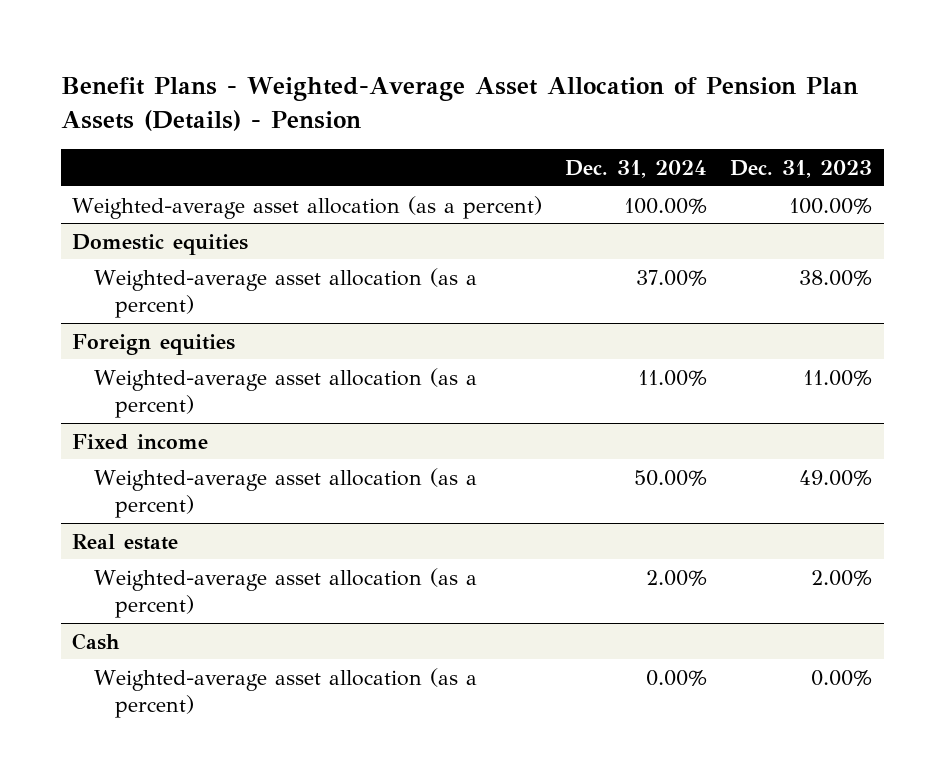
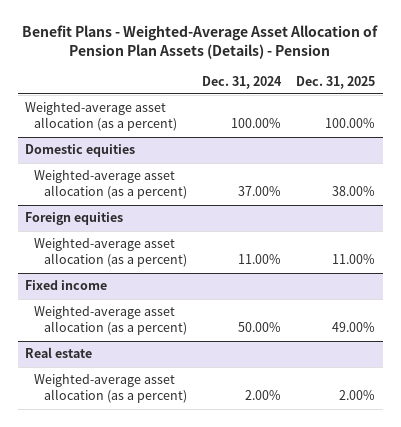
- | Dec. 31, 2024 | Dec. 31, 2023
+ | Dec. 31, 2024 | Dec. 31, 2025
- Cash
- Weighted-average asset allocation (as a percent) | 0.00% | 0.00%

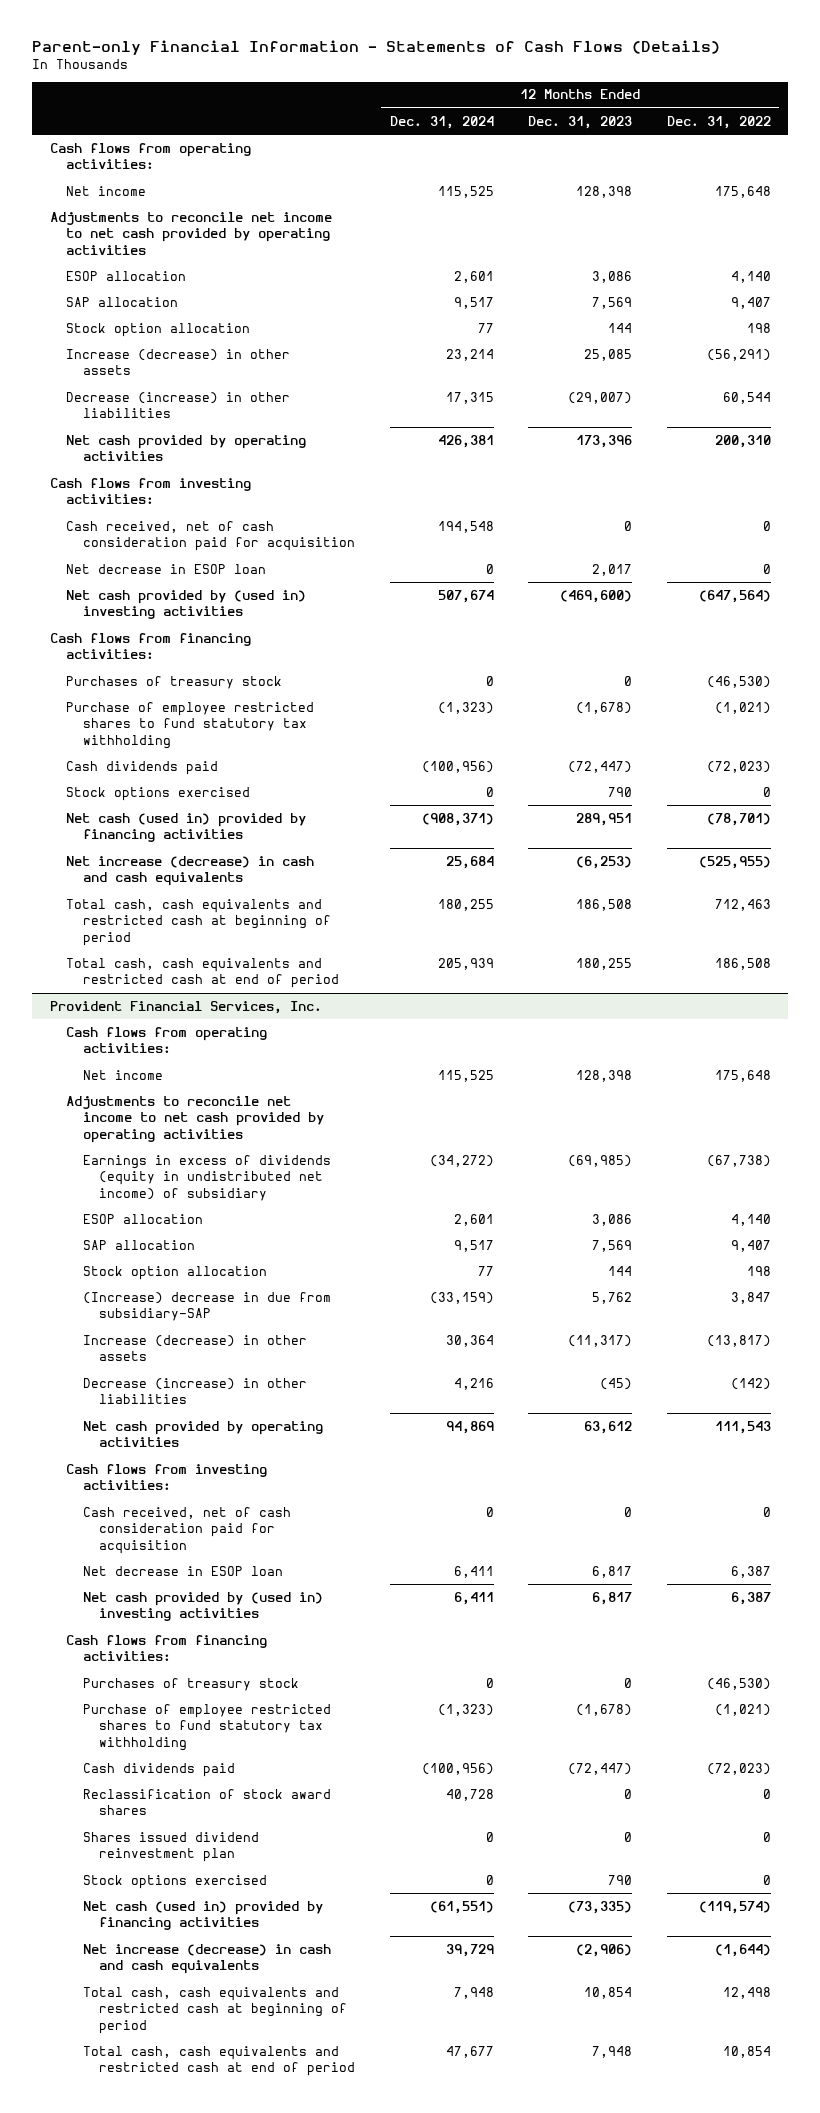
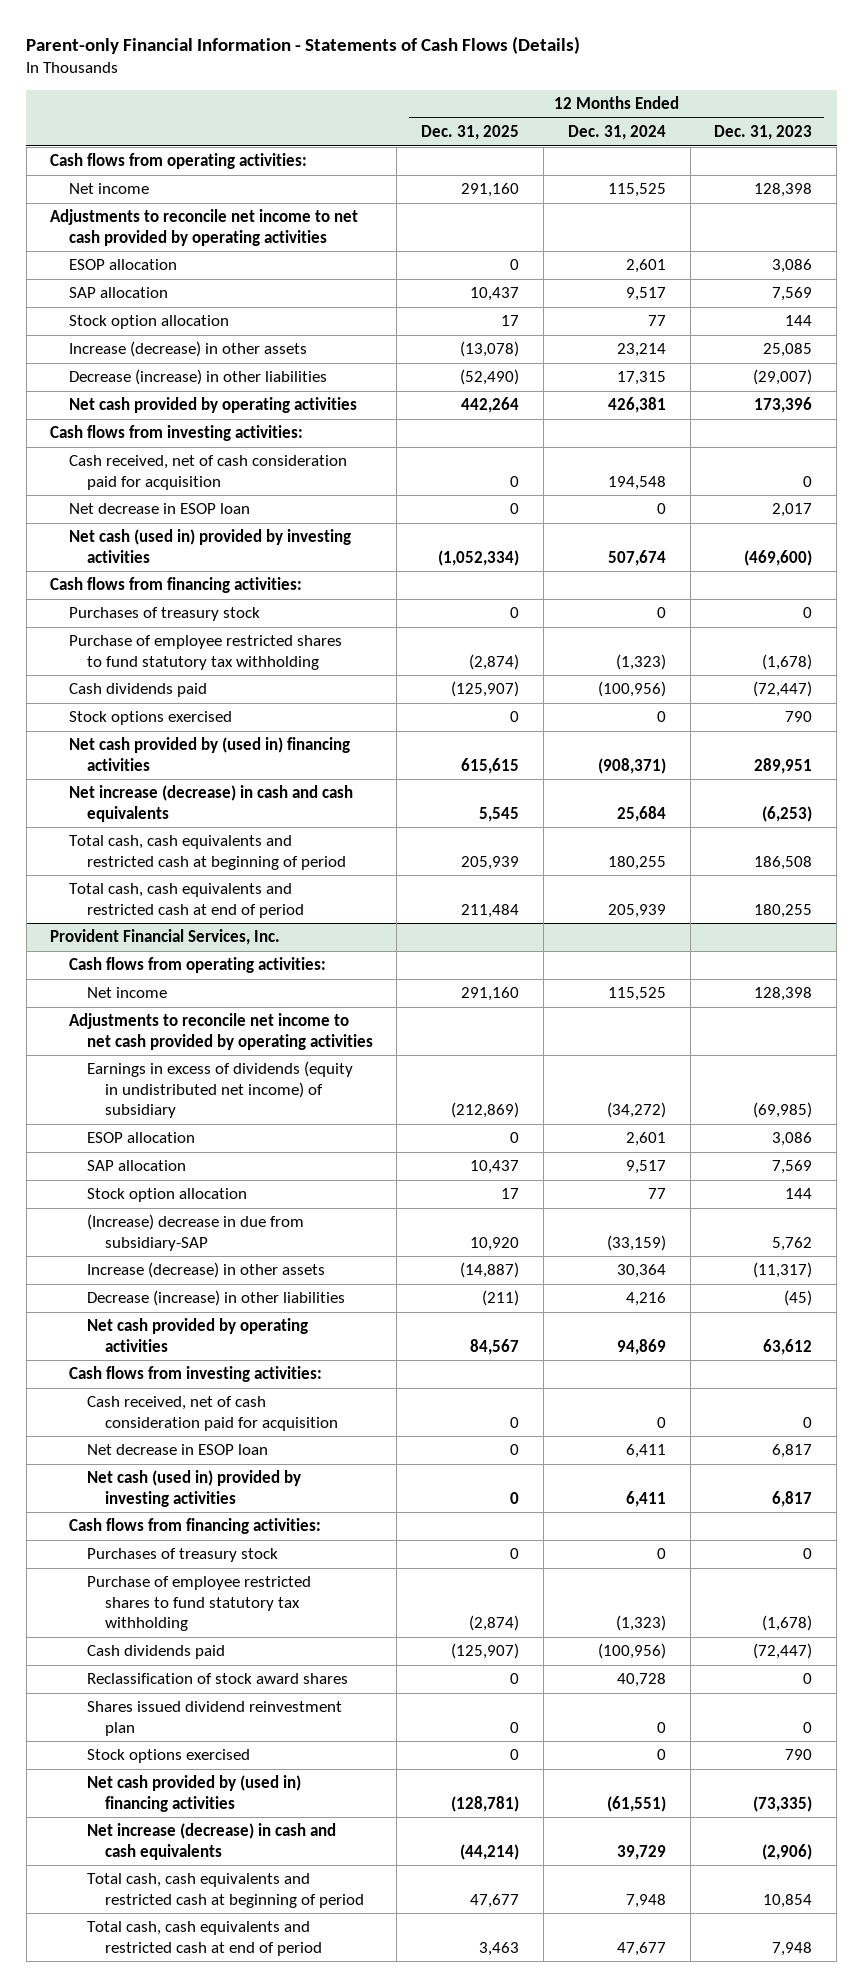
- | 12 Months Ended Dec. 31, 2024 | 12 Months Ended Dec. 31, 2023 | 12 Months Ended Dec. 31, 2022
+ | 12 Months Ended Dec. 31, 2025 | 12 Months Ended Dec. 31, 2024 | 12 Months Ended Dec. 31, 2023
- Net cash provided by (used in) investing activities | 507,674 | (469,600) | (647,564)
+ Net cash (used in) provided by investing activities | (1,052,334) | 507,674 | (469,600)
- Net cash (used in) provided by financing activities | (908,371) | 289,951 | (78,701)
+ Net cash provided by (used in) financing activities | 615,615 | (908,371) | 289,951
@ Provident Financial Services, Inc.
- Net cash provided by (used in) investing activities | 6,411 | 6,817 | 6,387
+ Net cash (used in) provided by investing activities | 0 | 6,411 | 6,817
- Net cash (used in) provided by financing activities | (61,551) | (73,335) | (119,574)
+ Net cash provided by (used in) financing activities | (128,781) | (61,551) | (73,335)

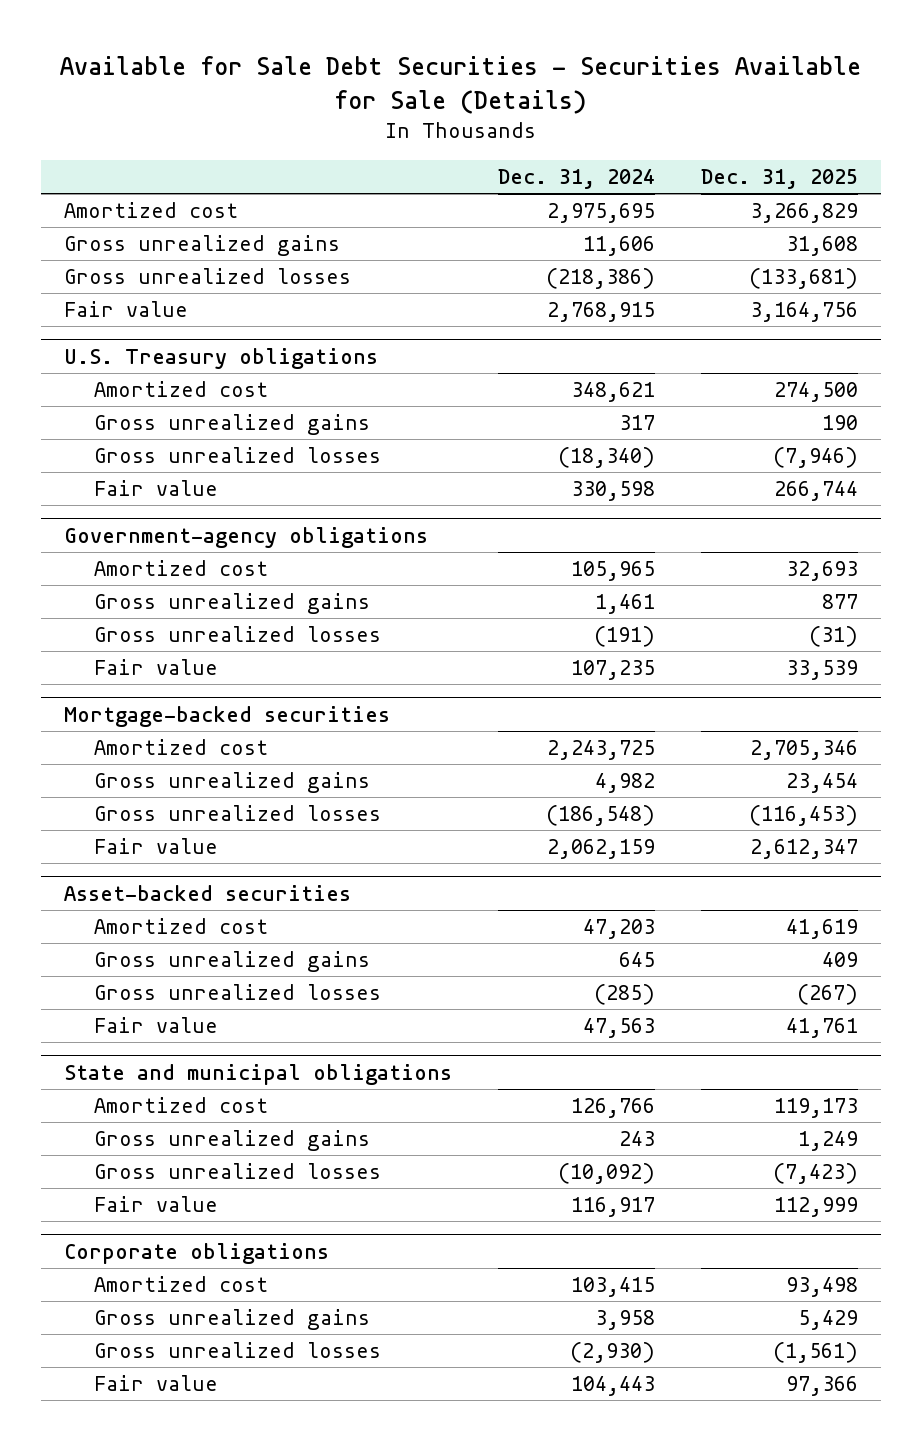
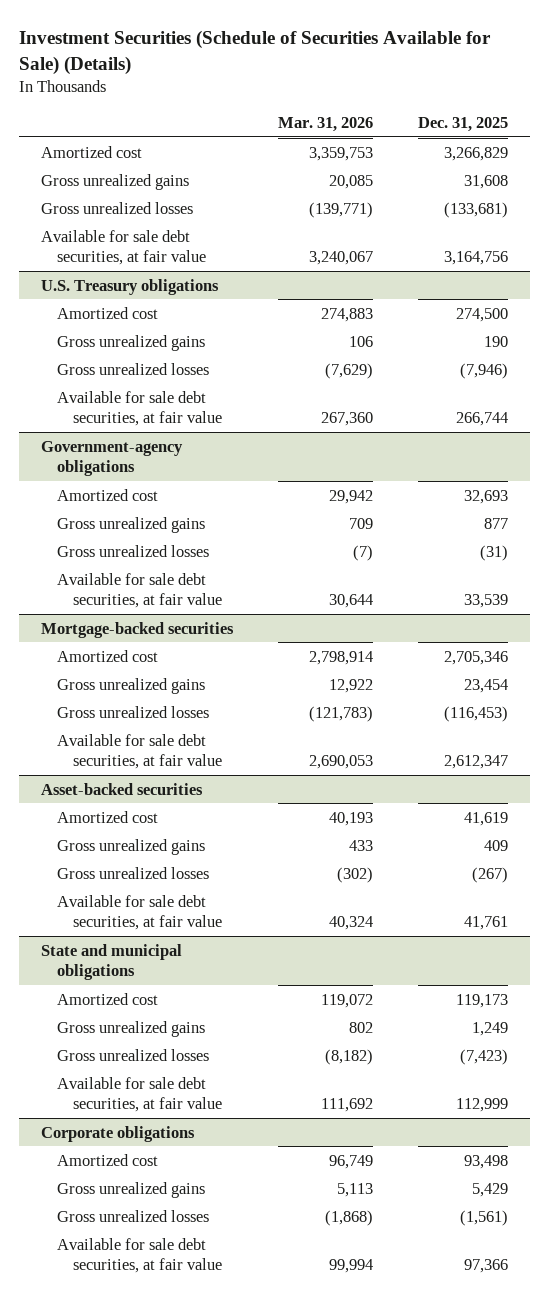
- Available for Sale Debt Securities - Securities Available for Sale (Details)
+ Investment Securities (Schedule of Securities Available for Sale) (Details)
- | Dec. 31, 2024 | Dec. 31, 2025
+ | Mar. 31, 2026 | Dec. 31, 2025
- Fair value | 2,768,915 | 3,164,756
+ Available for sale debt securities, at fair value | 3,240,067 | 3,164,756
@ U.S. Treasury obligations
- Fair value | 330,598 | 266,744
+ Available for sale debt securities, at fair value | 267,360 | 266,744
@ Government-agency obligations
- Fair value | 107,235 | 33,539
+ Available for sale debt securities, at fair value | 30,644 | 33,539
@ Mortgage-backed securities
- Fair value | 2,062,159 | 2,612,347
+ Available for sale debt securities, at fair value | 2,690,053 | 2,612,347
@ Asset-backed securities
- Fair value | 47,563 | 41,761
+ Available for sale debt securities, at fair value | 40,324 | 41,761
@ State and municipal obligations
- Fair value | 116,917 | 112,999
+ Available for sale debt securities, at fair value | 111,692 | 112,999
@ Corporate obligations
- Fair value | 104,443 | 97,366
+ Available for sale debt securities, at fair value | 99,994 | 97,366

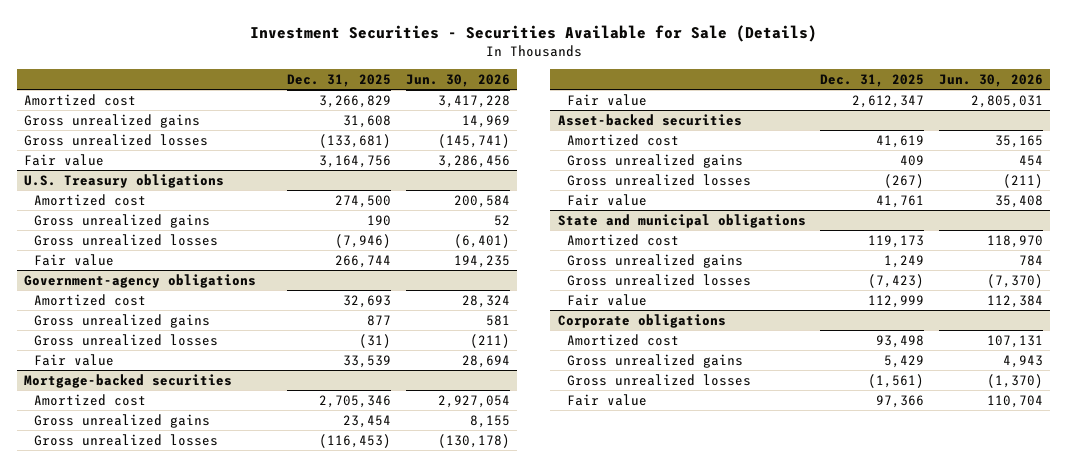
- Investment Securities (Schedule of Securities Available for Sale) (Details)
+ Investment Securities - Securities Available for Sale (Details)
- | Mar. 31, 2026 | Dec. 31, 2025
+ | Dec. 31, 2025 | Jun. 30, 2026
- Available for sale debt securities, at fair value | 3,240,067 | 3,164,756
+ Fair value | 3,164,756 | 3,286,456
@ U.S. Treasury obligations
- Available for sale debt securities, at fair value | 267,360 | 266,744
+ Fair value | 266,744 | 194,235
@ Government-agency obligations
- Available for sale debt securities, at fair value | 30,644 | 33,539
+ Fair value | 33,539 | 28,694
@ Mortgage-backed securities
- Available for sale debt securities, at fair value | 2,690,053 | 2,612,347
+ Fair value | 2,612,347 | 2,805,031
@ Asset-backed securities
- Available for sale debt securities, at fair value | 40,324 | 41,761
+ Fair value | 41,761 | 35,408
@ State and municipal obligations
- Available for sale debt securities, at fair value | 111,692 | 112,999
+ Fair value | 112,999 | 112,384
@ Corporate obligations
- Available for sale debt securities, at fair value | 99,994 | 97,366
+ Fair value | 97,366 | 110,704

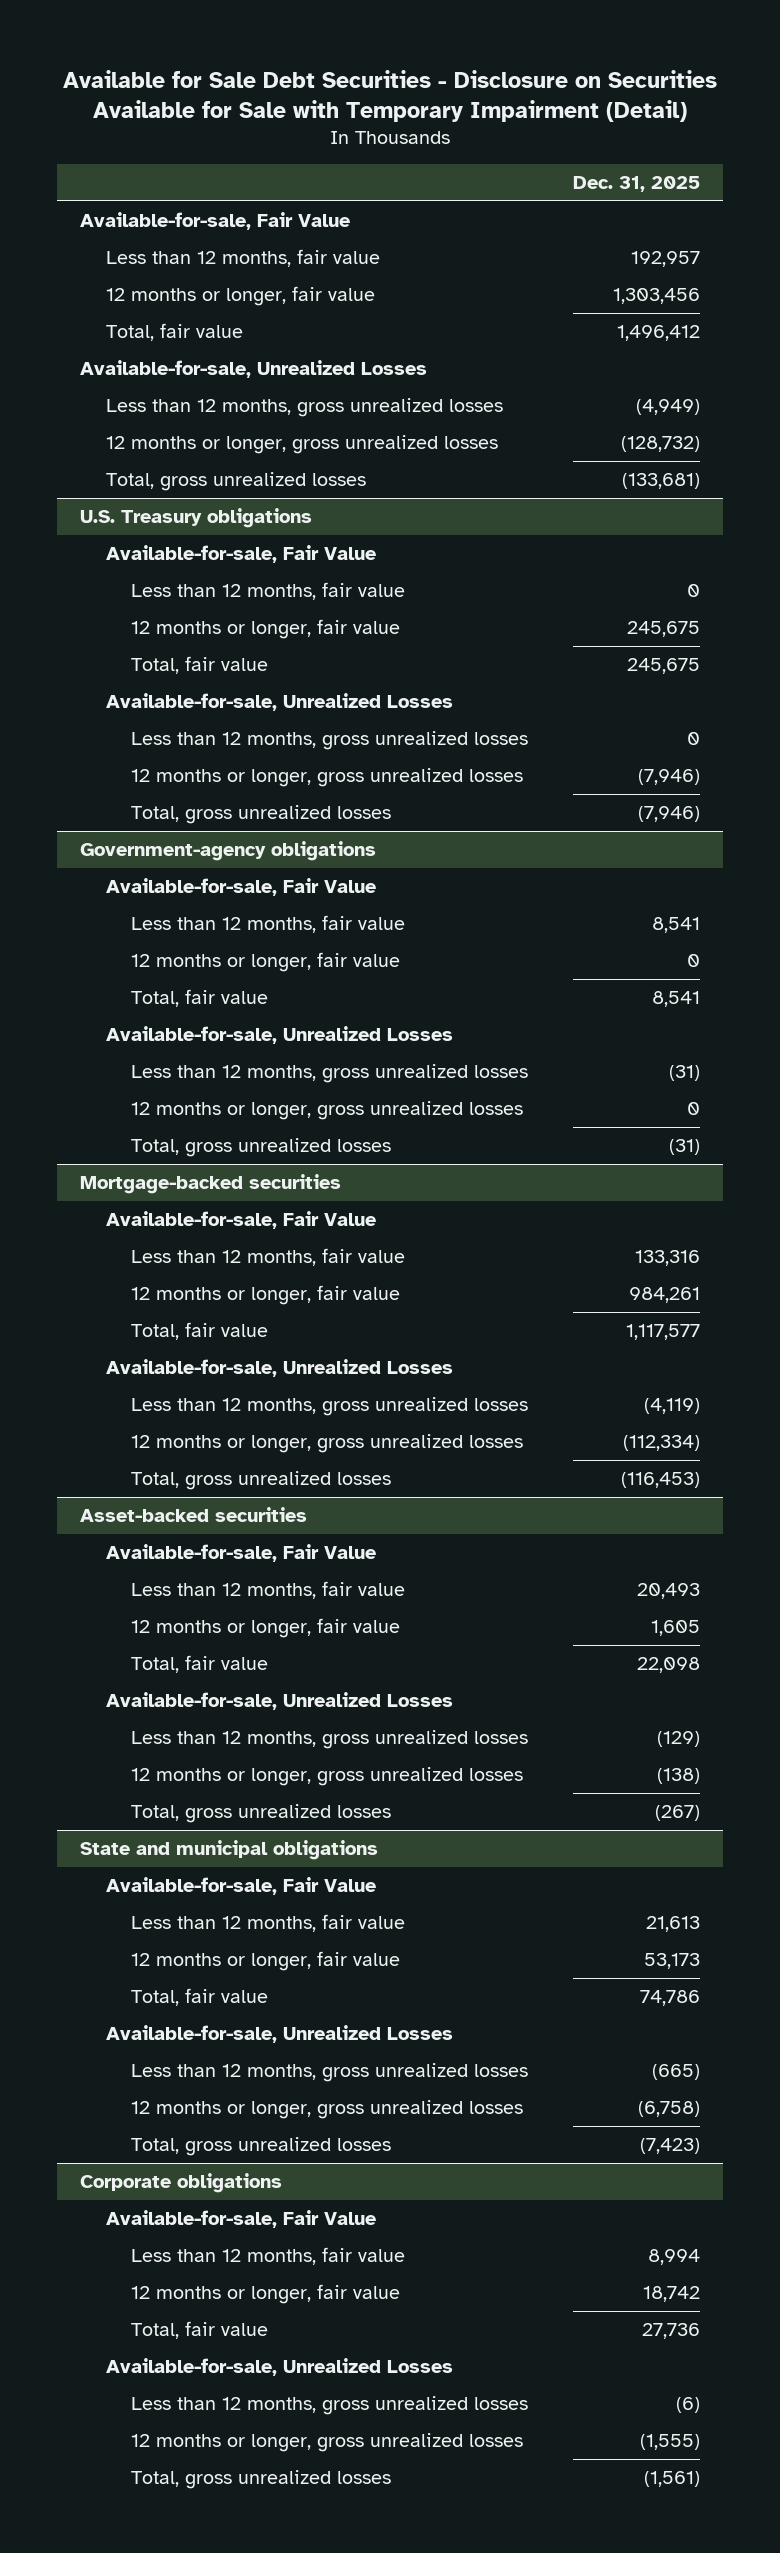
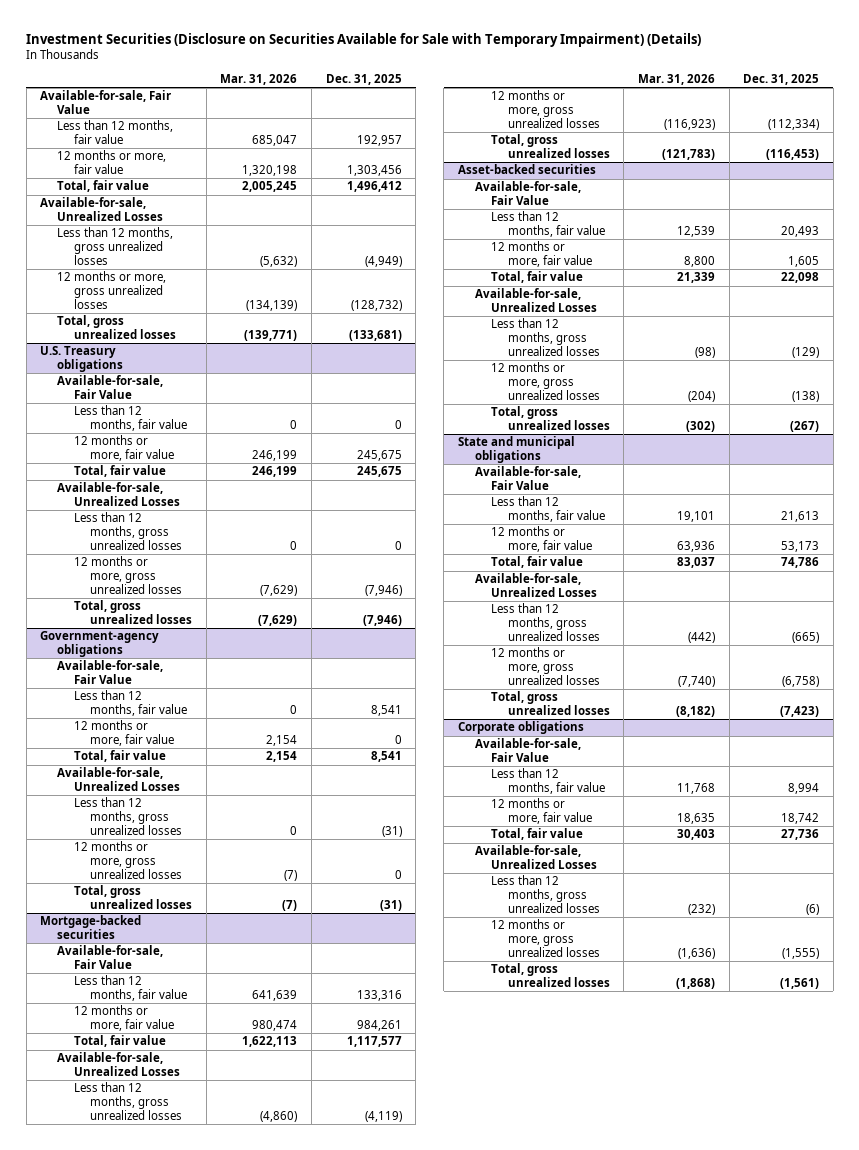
- Available for Sale Debt Securities - Disclosure on Securities Available for Sale with Temporary Impairment (Detail)
+ Investment Securities (Disclosure on Securities Available for Sale with Temporary Impairment) (Details)
- | Dec. 31, 2025
+ | Mar. 31, 2026 | Dec. 31, 2025
- 12 months or longer, fair value | 1,303,456
+ 12 months or more, fair value | 1,320,198 | 1,303,456
- 12 months or longer, gross unrealized losses | (128,732)
+ 12 months or more, gross unrealized losses | (134,139) | (128,732)
@ U.S. Treasury obligations
- 12 months or longer, fair value | 245,675
+ 12 months or more, fair value | 246,199 | 245,675
- 12 months or longer, gross unrealized losses | (7,946)
+ 12 months or more, gross unrealized losses | (7,629) | (7,946)
@ Government-agency obligations
- 12 months or longer, fair value | 0
+ 12 months or more, fair value | 2,154 | 0
- 12 months or longer, gross unrealized losses | 0
+ 12 months or more, gross unrealized losses | (7) | 0
@ Mortgage-backed securities
- 12 months or longer, fair value | 984,261
+ 12 months or more, fair value | 980,474 | 984,261
- 12 months or longer, gross unrealized losses | (112,334)
+ 12 months or more, gross unrealized losses | (116,923) | (112,334)
@ Asset-backed securities
- 12 months or longer, fair value | 1,605
+ 12 months or more, fair value | 8,800 | 1,605
- 12 months or longer, gross unrealized losses | (138)
+ 12 months or more, gross unrealized losses | (204) | (138)
@ State and municipal obligations
- 12 months or longer, fair value | 53,173
+ 12 months or more, fair value | 63,936 | 53,173
- 12 months or longer, gross unrealized losses | (6,758)
+ 12 months or more, gross unrealized losses | (7,740) | (6,758)
@ Corporate obligations
- 12 months or longer, fair value | 18,742
+ 12 months or more, fair value | 18,635 | 18,742
- 12 months or longer, gross unrealized losses | (1,555)
+ 12 months or more, gross unrealized losses | (1,636) | (1,555)

